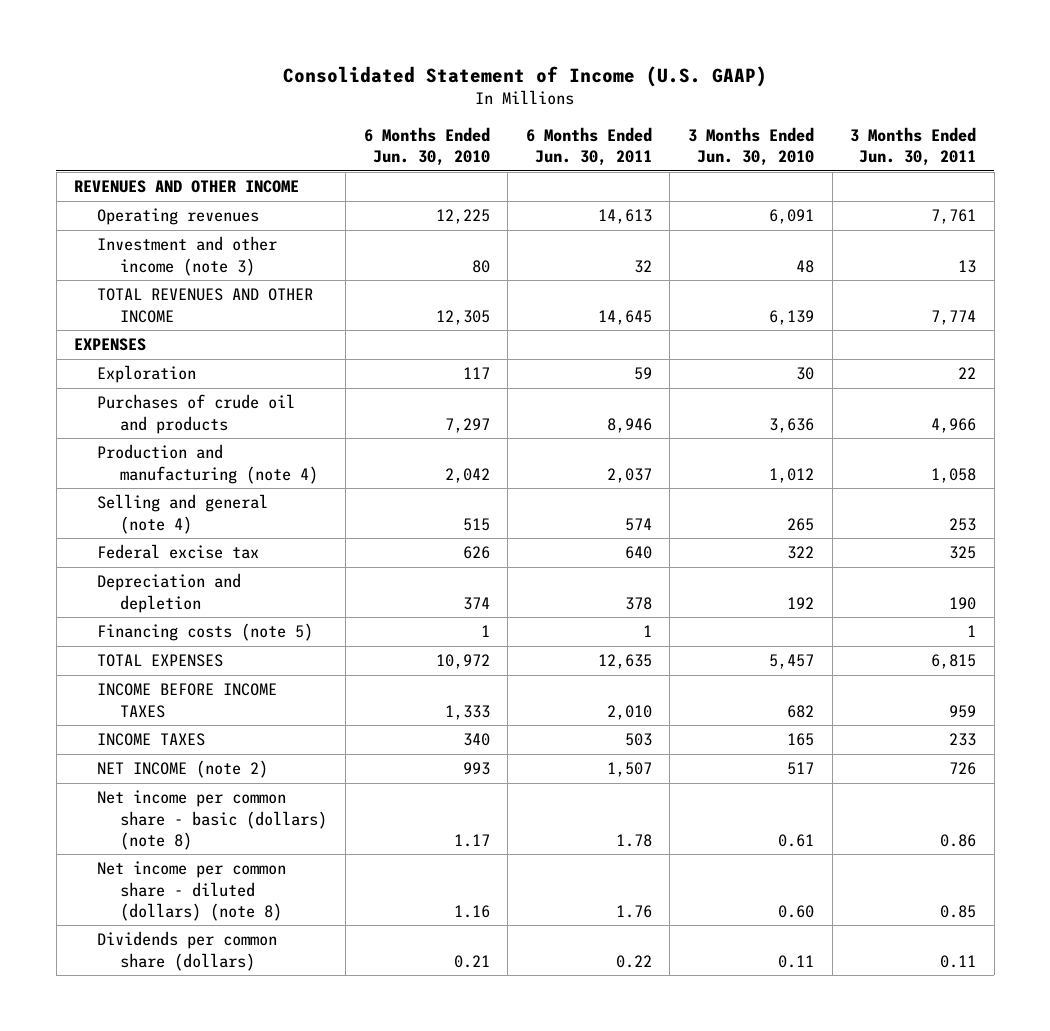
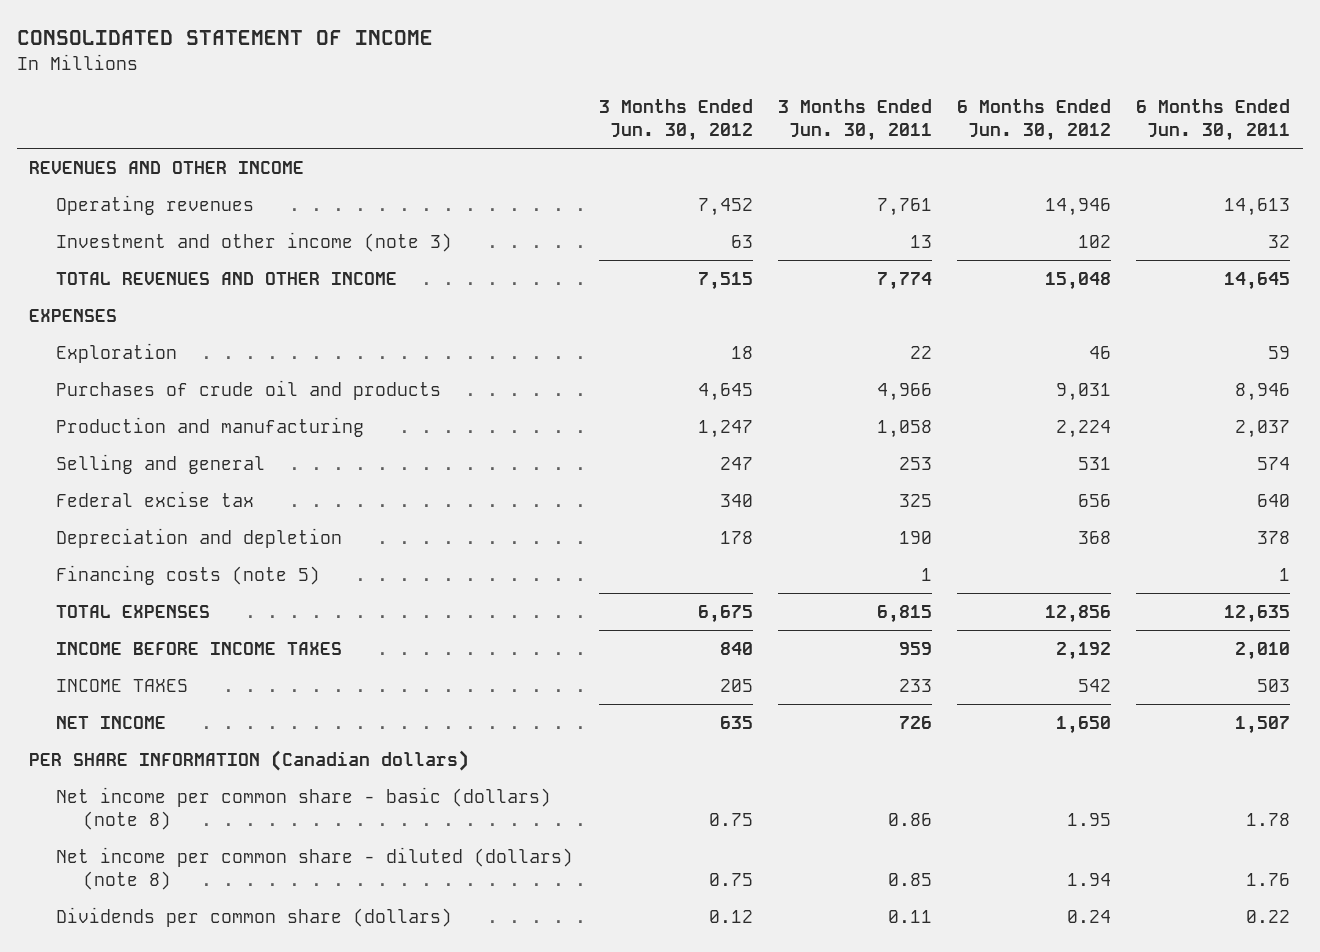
- Consolidated Statement of Income (U.S. GAAP)
+ CONSOLIDATED STATEMENT OF INCOME
- | 6 Months Ended Jun. 30, 2010 | 6 Months Ended Jun. 30, 2011 | 3 Months Ended Jun. 30, 2010 | 3 Months Ended Jun. 30, 2011
+ | 3 Months Ended Jun. 30, 2012 | 3 Months Ended Jun. 30, 2011 | 6 Months Ended Jun. 30, 2012 | 6 Months Ended Jun. 30, 2011
- Production and manufacturing (note 4) | 2,042 | 2,037 | 1,012 | 1,058
- Selling and general (note 4) | 515 | 574 | 265 | 253
+ Production and manufacturing | 1,247 | 1,058 | 2,224 | 2,037
+ Selling and general | 247 | 253 | 531 | 574
- NET INCOME (note 2) | 993 | 1,507 | 517 | 726
+ NET INCOME | 635 | 726 | 1,650 | 1,507
+ PER SHARE INFORMATION (Canadian dollars)

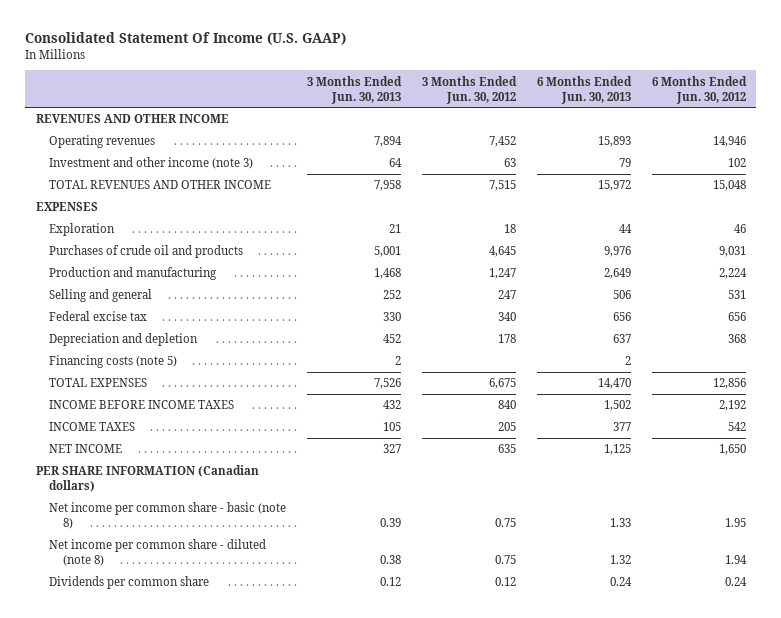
- CONSOLIDATED STATEMENT OF INCOME
+ Consolidated Statement Of Income (U.S. GAAP)
- | 3 Months Ended Jun. 30, 2012 | 3 Months Ended Jun. 30, 2011 | 6 Months Ended Jun. 30, 2012 | 6 Months Ended Jun. 30, 2011
+ | 3 Months Ended Jun. 30, 2013 | 3 Months Ended Jun. 30, 2012 | 6 Months Ended Jun. 30, 2013 | 6 Months Ended Jun. 30, 2012
- Net income per common share - basic (dollars) (note 8) | 0.75 | 0.86 | 1.95 | 1.78
- Net income per common share - diluted (dollars) (note 8) | 0.75 | 0.85 | 1.94 | 1.76
- Dividends per common share (dollars) | 0.12 | 0.11 | 0.24 | 0.22
+ Net income per common share - basic (note 8) | 0.39 | 0.75 | 1.33 | 1.95
+ Net income per common share - diluted (note 8) | 0.38 | 0.75 | 1.32 | 1.94
+ Dividends per common share | 0.12 | 0.12 | 0.24 | 0.24

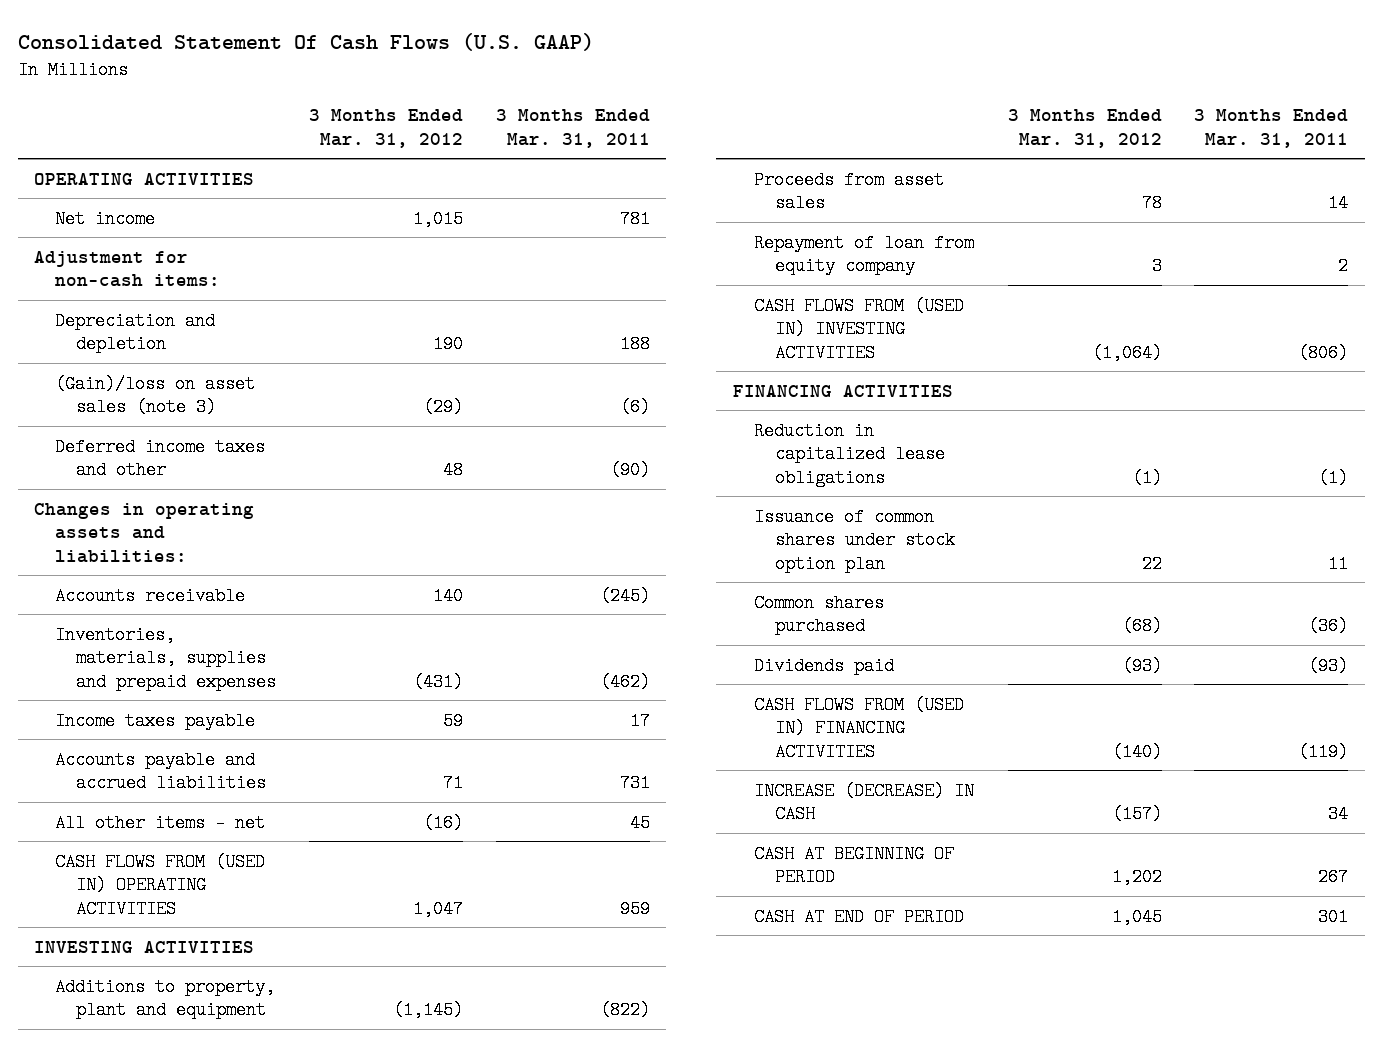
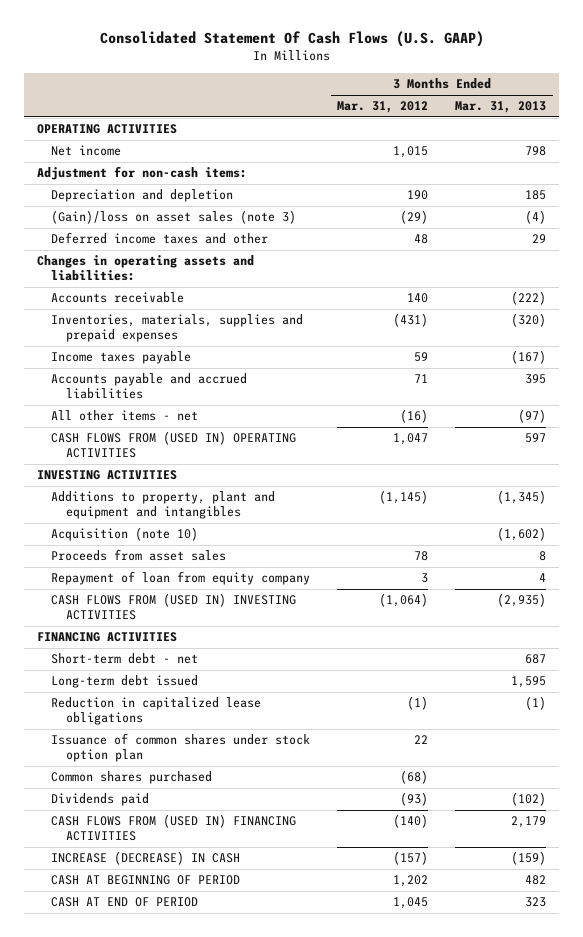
- | 3 Months Ended Mar. 31, 2012 | 3 Months Ended Mar. 31, 2011
+ | 3 Months Ended Mar. 31, 2012 | 3 Months Ended Mar. 31, 2013
- Additions to property, plant and equipment | (1,145) | (822)
+ Additions to property, plant and equipment and intangibles | (1,145) | (1,345)
+ Acquisition (note 10) | | (1,602)
+ Short-term debt - net | | 687
+ Long-term debt issued | | 1,595

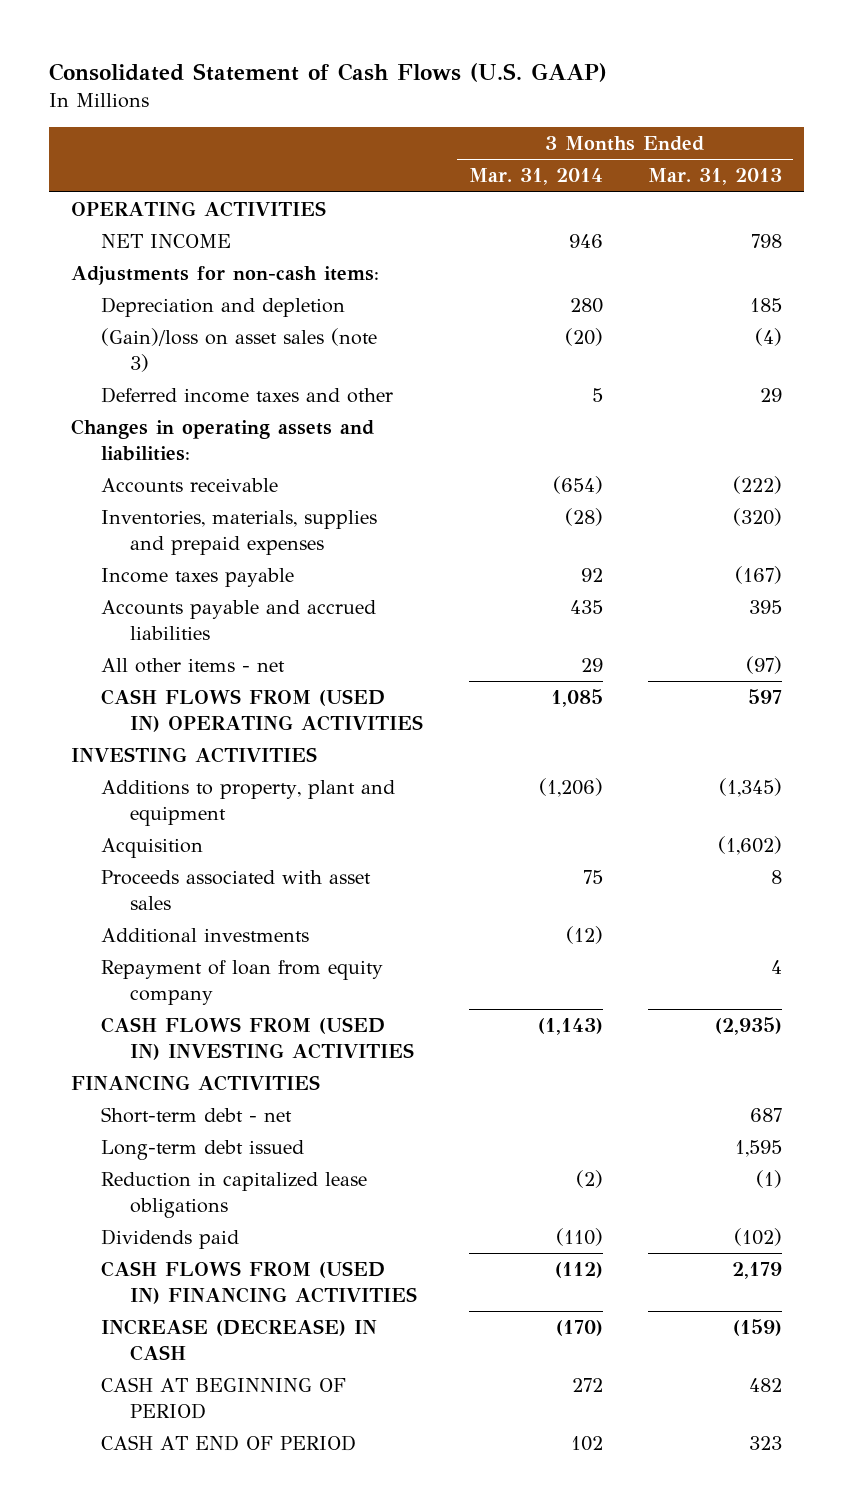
- Consolidated Statement Of Cash Flows (U.S. GAAP)
+ Consolidated Statement of Cash Flows (U.S. GAAP)
- | 3 Months Ended Mar. 31, 2012 | 3 Months Ended Mar. 31, 2013
+ | 3 Months Ended Mar. 31, 2014 | 3 Months Ended Mar. 31, 2013
- Net income | 1,015 | 798
- Adjustment for non-cash items:
+ NET INCOME | 946 | 798
+ Adjustments for non-cash items:
- Additions to property, plant and equipment and intangibles | (1,145) | (1,345)
- Acquisition (note 10) | | (1,602)
- Proceeds from asset sales | 78 | 8
+ Additions to property, plant and equipment | (1,206) | (1,345)
+ Acquisition | | (1,602)
+ Proceeds associated with asset sales | 75 | 8
+ Additional investments | (12) |
- Issuance of common shares under stock option plan | 22 |
- Common shares purchased | (68) |

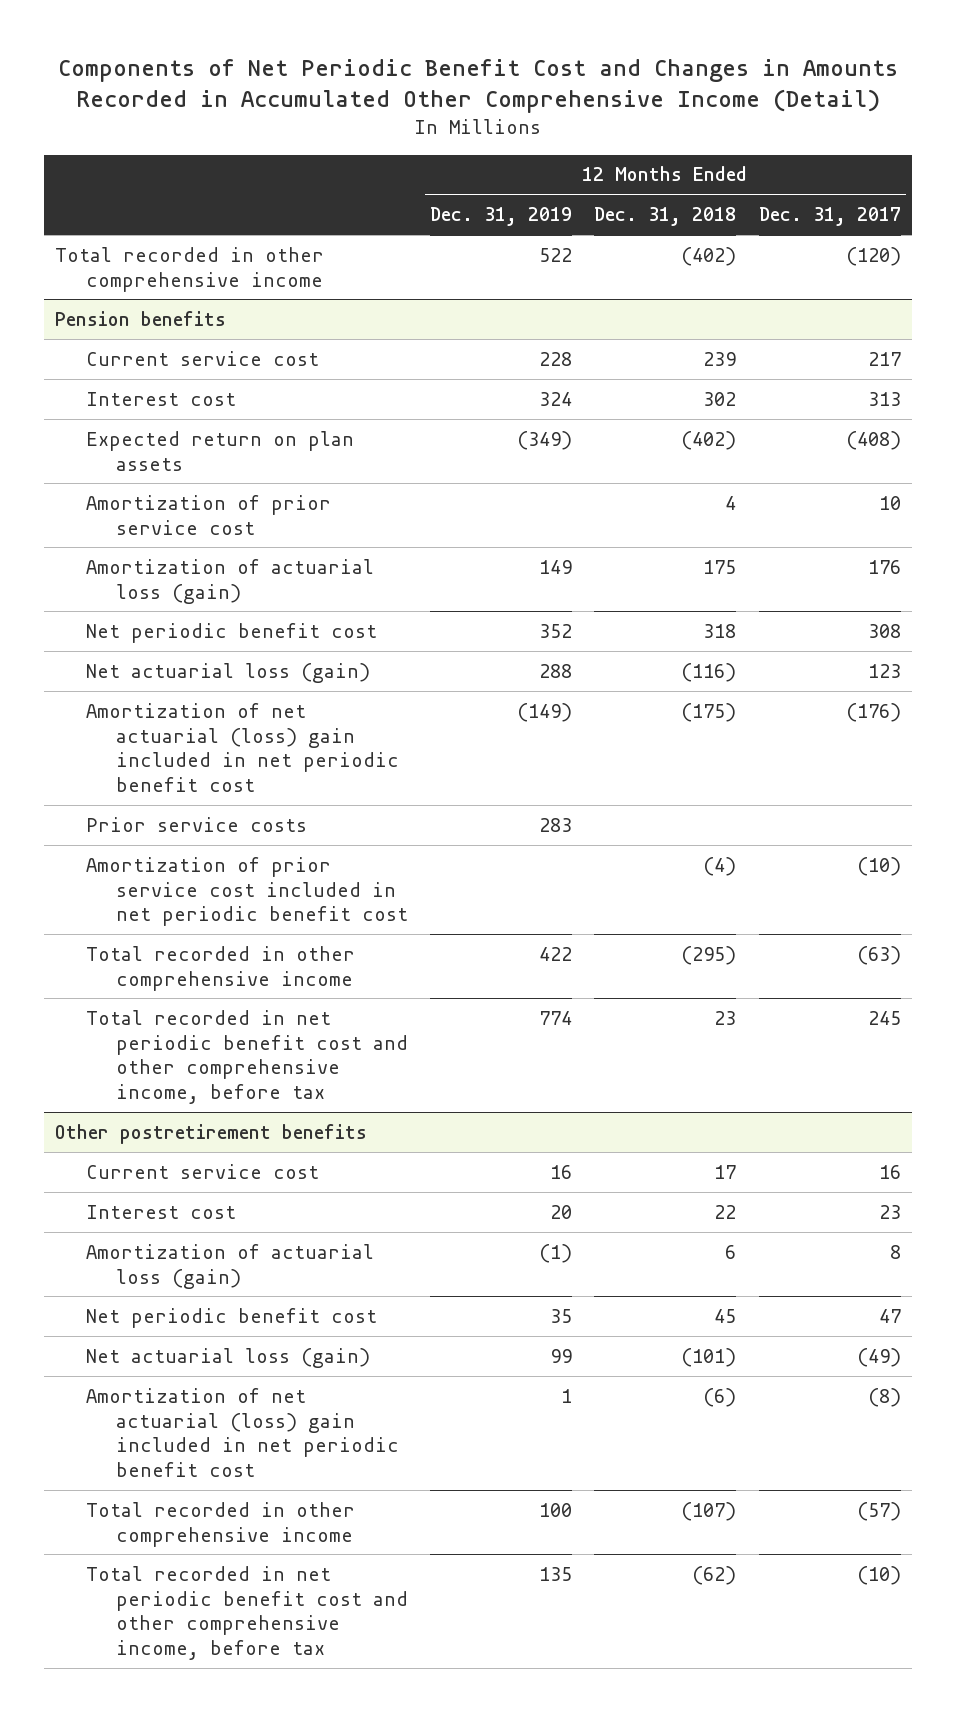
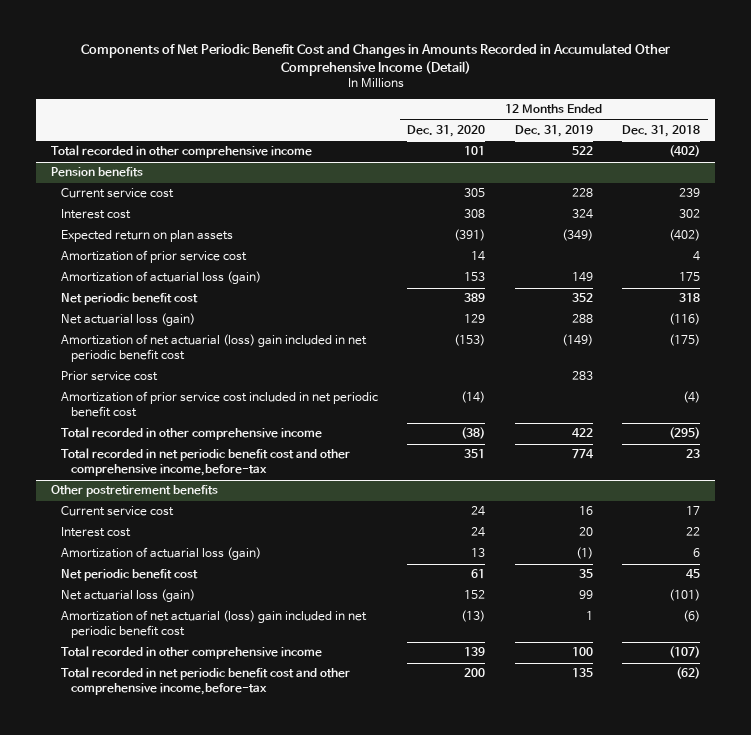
- | 12 Months Ended Dec. 31, 2019 | 12 Months Ended Dec. 31, 2018 | 12 Months Ended Dec. 31, 2017
+ | 12 Months Ended Dec. 31, 2020 | 12 Months Ended Dec. 31, 2019 | 12 Months Ended Dec. 31, 2018
@ Pension benefits
- Prior service costs | 283 | |
+ Prior service cost | | 283 |
- Total recorded in net periodic benefit cost and other comprehensive income, before tax | 774 | 23 | 245
+ Total recorded in net periodic benefit cost and other comprehensive income,before-tax | 351 | 774 | 23
@ Other postretirement benefits
- Total recorded in net periodic benefit cost and other comprehensive income, before tax | 135 | (62) | (10)
+ Total recorded in net periodic benefit cost and other comprehensive income,before-tax | 200 | 135 | (62)

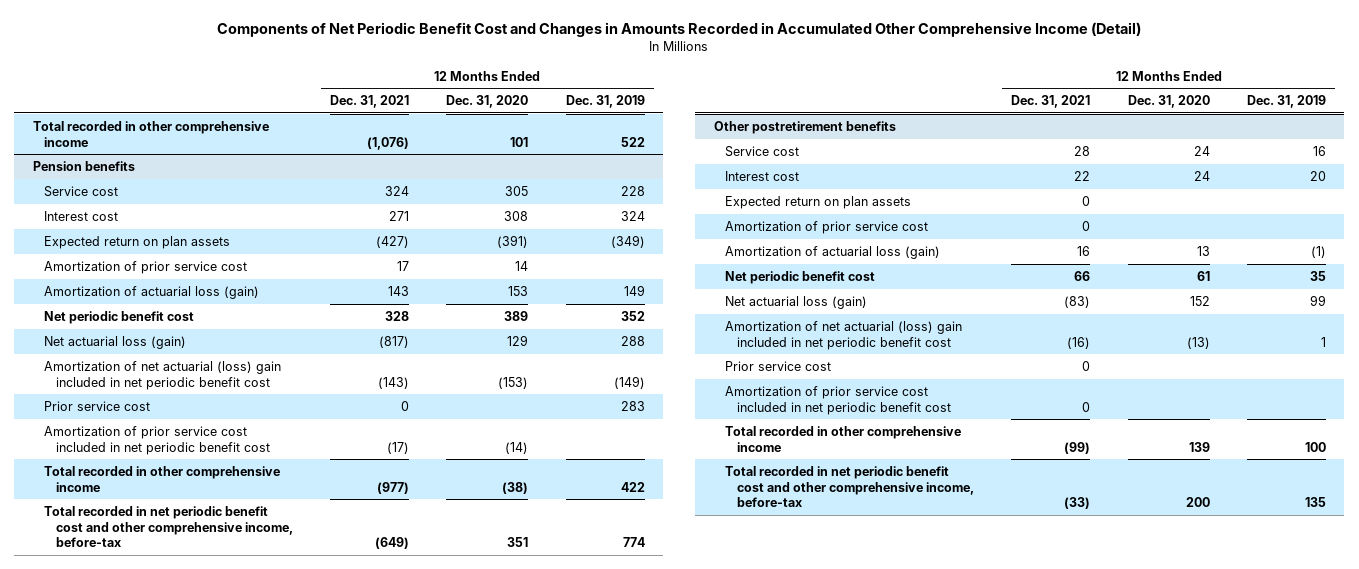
- | 12 Months Ended Dec. 31, 2020 | 12 Months Ended Dec. 31, 2019 | 12 Months Ended Dec. 31, 2018
+ | 12 Months Ended Dec. 31, 2021 | 12 Months Ended Dec. 31, 2020 | 12 Months Ended Dec. 31, 2019
@ Pension benefits
- Current service cost | 305 | 228 | 239
+ Service cost | 324 | 305 | 228
- Total recorded in net periodic benefit cost and other comprehensive income,before-tax | 351 | 774 | 23
+ Total recorded in net periodic benefit cost and other comprehensive income, before-tax | (649) | 351 | 774
@ Other postretirement benefits
- Current service cost | 24 | 16 | 17
+ Service cost | 28 | 24 | 16
+ Expected return on plan assets | 0 | |
+ Amortization of prior service cost | 0 | |
+ Prior service cost | 0 | |
+ Amortization of prior service cost included in net periodic benefit cost | 0 | |
- Total recorded in net periodic benefit cost and other comprehensive income,before-tax | 200 | 135 | (62)
+ Total recorded in net periodic benefit cost and other comprehensive income, before-tax | (33) | 200 | 135

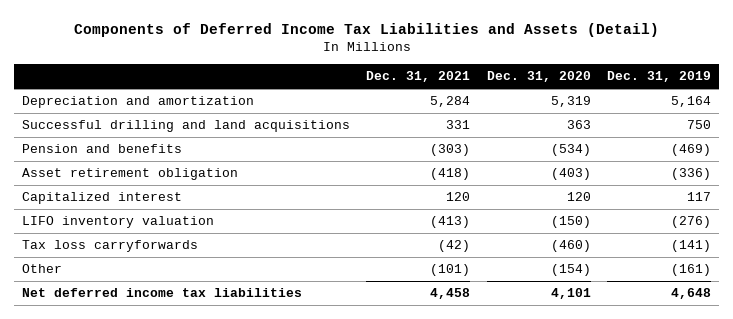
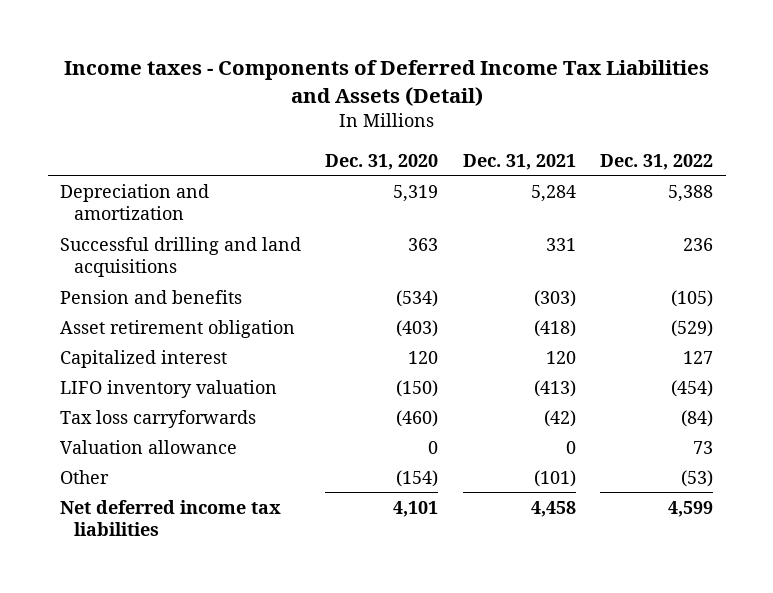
- Components of Deferred Income Tax Liabilities and Assets (Detail)
+ Income taxes - Components of Deferred Income Tax Liabilities and Assets (Detail)
- | Dec. 31, 2021 | Dec. 31, 2020 | Dec. 31, 2019
+ | Dec. 31, 2020 | Dec. 31, 2021 | Dec. 31, 2022
+ Valuation allowance | 0 | 0 | 73

